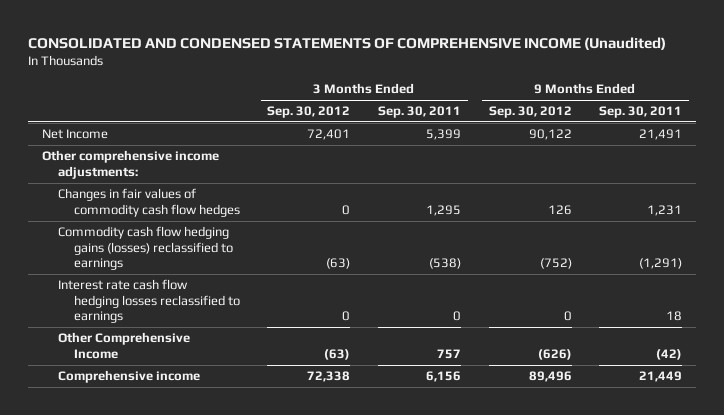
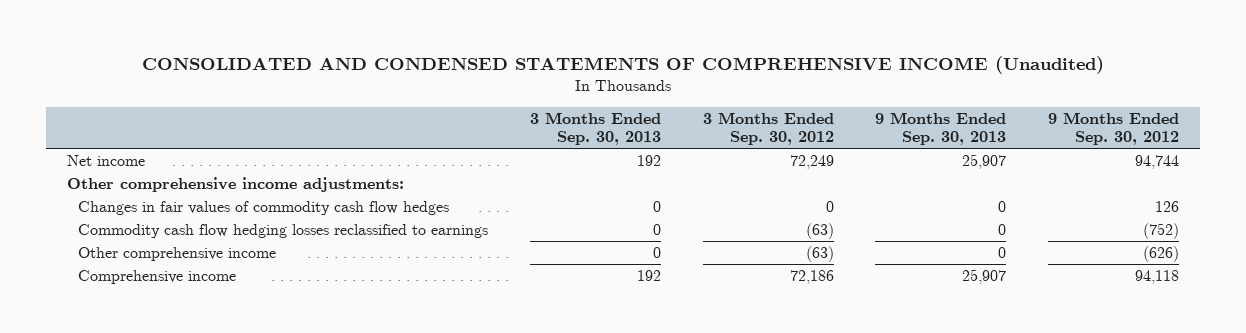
- | 3 Months Ended Sep. 30, 2012 | 3 Months Ended Sep. 30, 2011 | 9 Months Ended Sep. 30, 2012 | 9 Months Ended Sep. 30, 2011
+ | 3 Months Ended Sep. 30, 2013 | 3 Months Ended Sep. 30, 2012 | 9 Months Ended Sep. 30, 2013 | 9 Months Ended Sep. 30, 2012
- Net Income | 72,401 | 5,399 | 90,122 | 21,491
+ Net income | 192 | 72,249 | 25,907 | 94,744
- Commodity cash flow hedging gains (losses) reclassified to earnings | (63) | (538) | (752) | (1,291)
- Interest rate cash flow hedging losses reclassified to earnings | 0 | 0 | 0 | 18
- Other Comprehensive Income | (63) | 757 | (626) | (42)
- Comprehensive income | 72,338 | 6,156 | 89,496 | 21,449
+ Commodity cash flow hedging losses reclassified to earnings | 0 | (63) | 0 | (752)
+ Other comprehensive income | 0 | (63) | 0 | (626)
+ Comprehensive income | 192 | 72,186 | 25,907 | 94,118

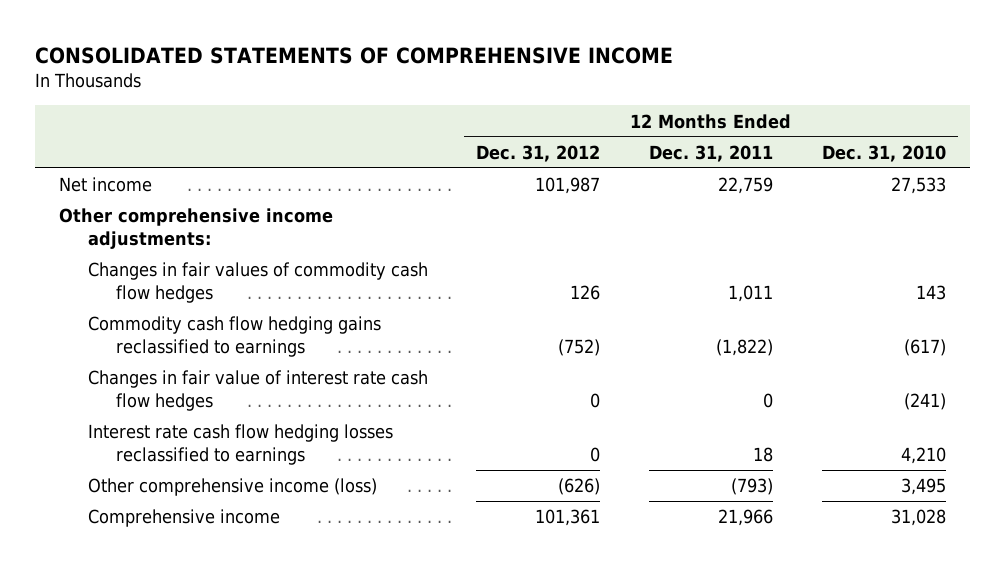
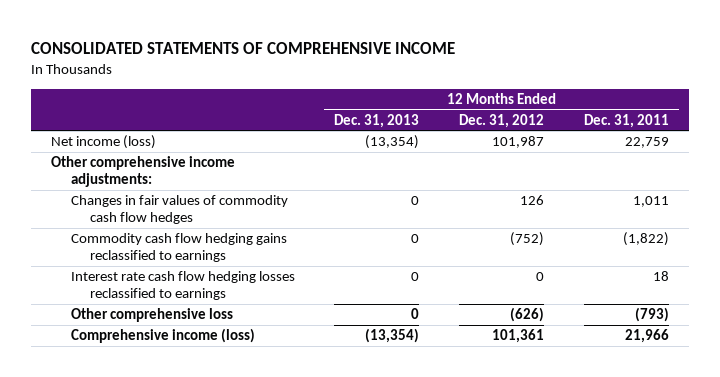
- | 12 Months Ended Dec. 31, 2012 | 12 Months Ended Dec. 31, 2011 | 12 Months Ended Dec. 31, 2010
+ | 12 Months Ended Dec. 31, 2013 | 12 Months Ended Dec. 31, 2012 | 12 Months Ended Dec. 31, 2011
- Net income | 101,987 | 22,759 | 27,533
+ Net income (loss) | (13,354) | 101,987 | 22,759
- Changes in fair value of interest rate cash flow hedges | 0 | 0 | (241)
- Other comprehensive income (loss) | (626) | (793) | 3,495
- Comprehensive income | 101,361 | 21,966 | 31,028
+ Other comprehensive loss | 0 | (626) | (793)
+ Comprehensive income (loss) | (13,354) | 101,361 | 21,966

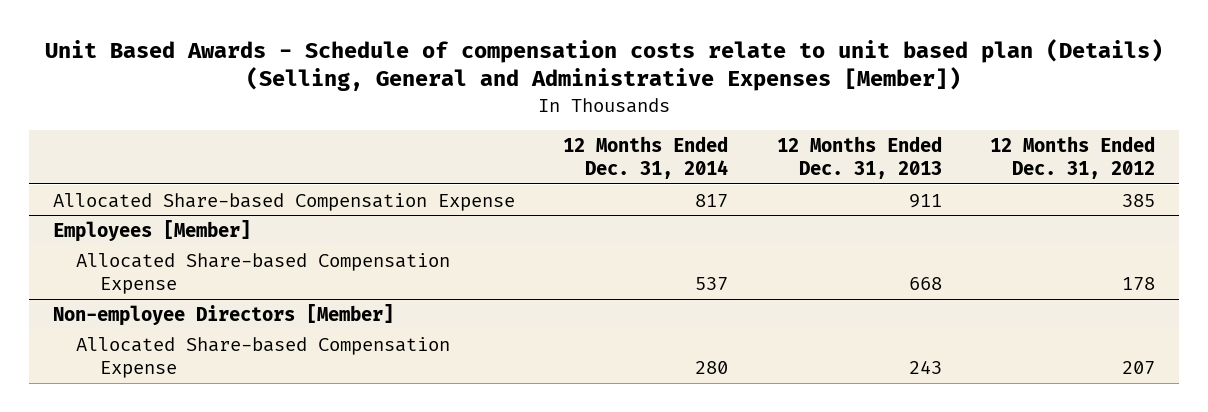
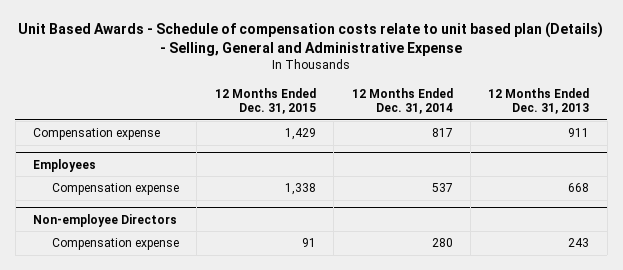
- Unit Based Awards - Schedule of compensation costs relate to unit based plan (Details) (Selling, General and Administrative Expenses [Member])
+ Unit Based Awards - Schedule of compensation costs relate to unit based plan (Details) - Selling, General and Administrative Expense
- | 12 Months Ended Dec. 31, 2014 | 12 Months Ended Dec. 31, 2013 | 12 Months Ended Dec. 31, 2012
+ | 12 Months Ended Dec. 31, 2015 | 12 Months Ended Dec. 31, 2014 | 12 Months Ended Dec. 31, 2013
- Allocated Share-based Compensation Expense | 817 | 911 | 385
- Employees [Member]
- Allocated Share-based Compensation Expense | 537 | 668 | 178
- Non-employee Directors [Member]
- Allocated Share-based Compensation Expense | 280 | 243 | 207
+ Compensation expense | 1,429 | 817 | 911
+ Employees
+ Compensation expense | 1,338 | 537 | 668
+ Non-employee Directors
+ Compensation expense | 91 | 280 | 243

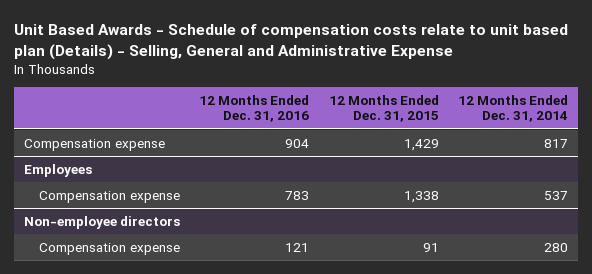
- | 12 Months Ended Dec. 31, 2015 | 12 Months Ended Dec. 31, 2014 | 12 Months Ended Dec. 31, 2013
+ | 12 Months Ended Dec. 31, 2016 | 12 Months Ended Dec. 31, 2015 | 12 Months Ended Dec. 31, 2014
- Non-employee Directors
+ Non-employee directors

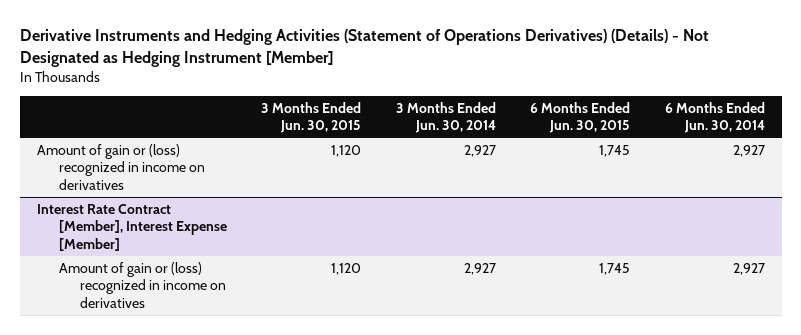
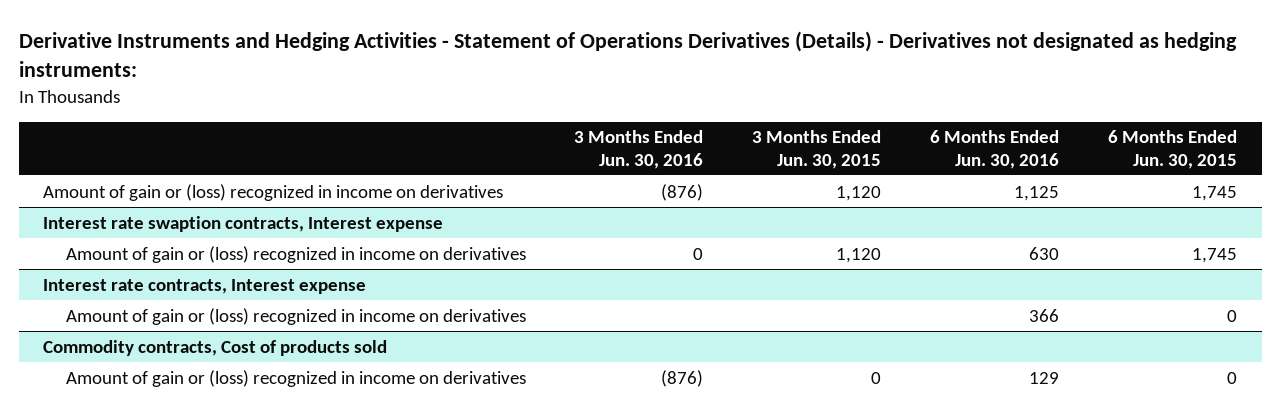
- Derivative Instruments and Hedging Activities (Statement of Operations Derivatives) (Details) - Not Designated as Hedging Instrument [Member]
+ Derivative Instruments and Hedging Activities - Statement of Operations Derivatives (Details) - Derivatives not designated as hedging instruments:
- | 3 Months Ended Jun. 30, 2015 | 3 Months Ended Jun. 30, 2014 | 6 Months Ended Jun. 30, 2015 | 6 Months Ended Jun. 30, 2014
+ | 3 Months Ended Jun. 30, 2016 | 3 Months Ended Jun. 30, 2015 | 6 Months Ended Jun. 30, 2016 | 6 Months Ended Jun. 30, 2015
- Interest Rate Contract [Member], Interest Expense [Member]
+ Interest rate swaption contracts, Interest expense
+ Interest rate contracts, Interest expense
+ Amount of gain or (loss) recognized in income on derivatives | | | 366 | 0
+ Commodity contracts, Cost of products sold
+ Amount of gain or (loss) recognized in income on derivatives | (876) | 0 | 129 | 0

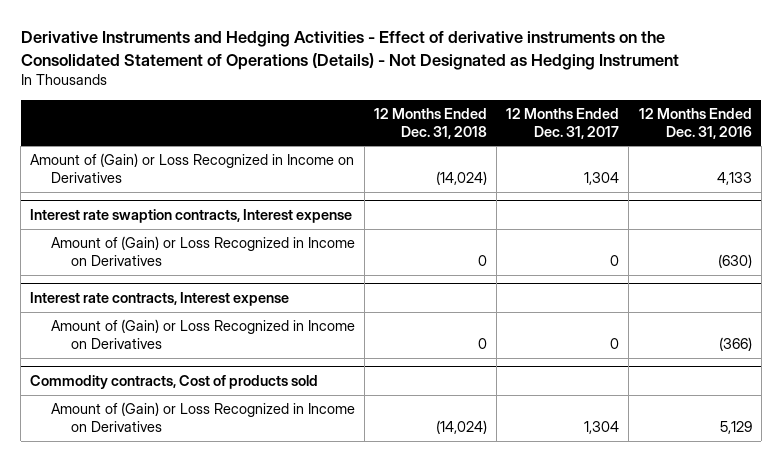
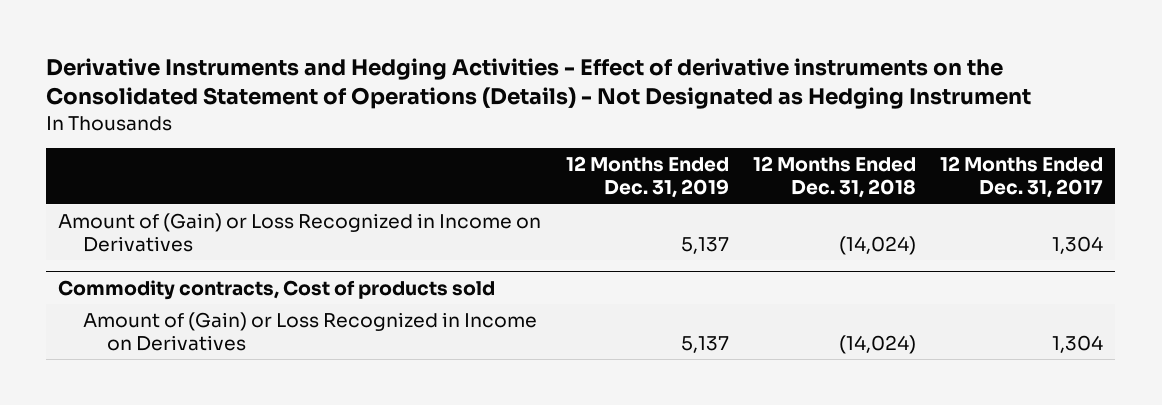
- | 12 Months Ended Dec. 31, 2018 | 12 Months Ended Dec. 31, 2017 | 12 Months Ended Dec. 31, 2016
+ | 12 Months Ended Dec. 31, 2019 | 12 Months Ended Dec. 31, 2018 | 12 Months Ended Dec. 31, 2017
- Interest rate swaption contracts, Interest expense
- Amount of (Gain) or Loss Recognized in Income on Derivatives | 0 | 0 | (630)
- Interest rate contracts, Interest expense
- Amount of (Gain) or Loss Recognized in Income on Derivatives | 0 | 0 | (366)

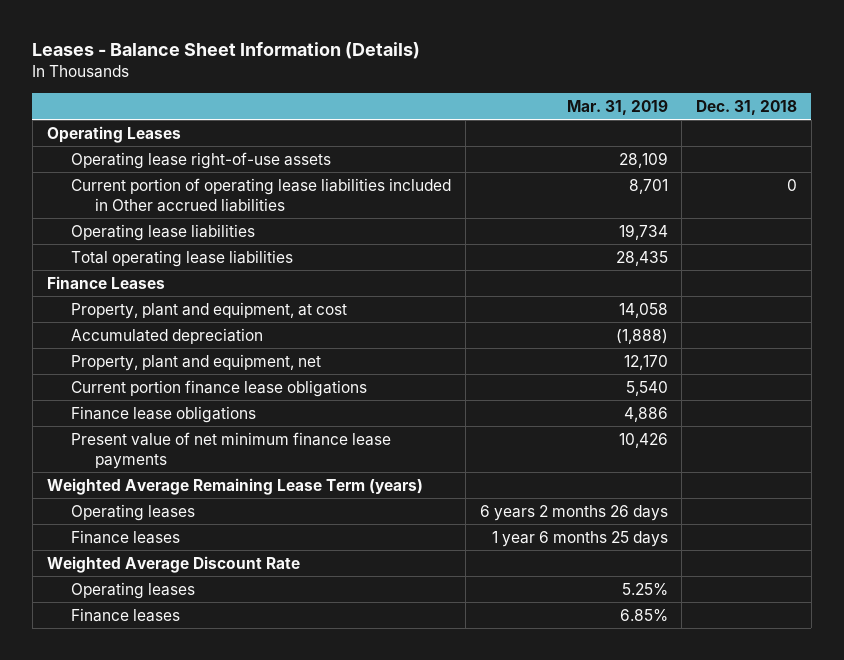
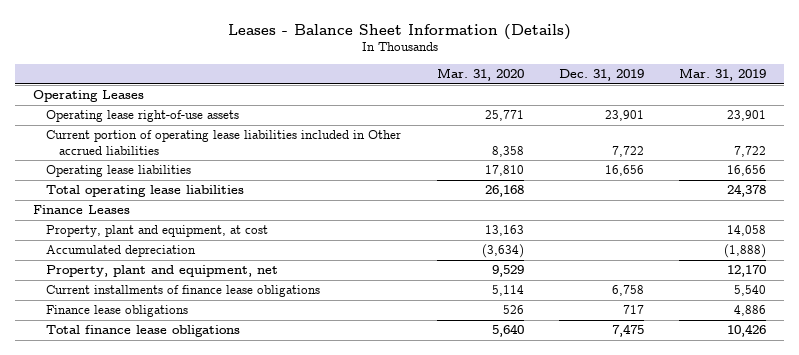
- | Mar. 31, 2019 | Dec. 31, 2018
+ | Mar. 31, 2020 | Dec. 31, 2019 | Mar. 31, 2019
- Operating lease right-of-use assets | 28,109 |
- Current portion of operating lease liabilities included in Other accrued liabilities | 8,701 | 0
- Operating lease liabilities | 19,734 |
- Total operating lease liabilities | 28,435 |
+ Operating lease right-of-use assets | 25,771 | 23,901 | 23,901
+ Current portion of operating lease liabilities included in Other accrued liabilities | 8,358 | 7,722 | 7,722
+ Operating lease liabilities | 17,810 | 16,656 | 16,656
+ Total operating lease liabilities | 26,168 | | 24,378
- Current portion finance lease obligations | 5,540 |
+ Current installments of finance lease obligations | 5,114 | 6,758 | 5,540
- Present value of net minimum finance lease payments | 10,426 |
- Weighted Average Remaining Lease Term (years)
- Operating leases | 6 years 2 months 26 days |
- Finance leases | 1 year 6 months 25 days |
- Weighted Average Discount Rate
- Operating leases | 5.25% |
- Finance leases | 6.85% |
+ Total finance lease obligations | 5,640 | 7,475 | 10,426

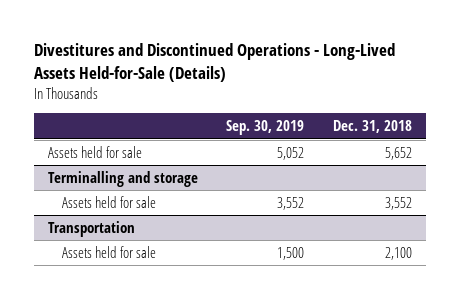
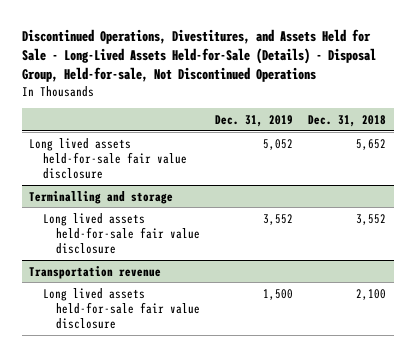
- Divestitures and Discontinued Operations - Long-Lived Assets Held-for-Sale (Details)
+ Discontinued Operations, Divestitures, and Assets Held for Sale - Long-Lived Assets Held-for-Sale (Details) - Disposal Group, Held-for-sale, Not Discontinued Operations
- | Sep. 30, 2019 | Dec. 31, 2018
+ | Dec. 31, 2019 | Dec. 31, 2018
- Assets held for sale | 5,052 | 5,652
+ Long lived assets held-for-sale fair value disclosure | 5,052 | 5,652
@ Terminalling and storage
- Assets held for sale | 3,552 | 3,552
- Transportation
- Assets held for sale | 1,500 | 2,100
@ Terminalling and storage
+ Long lived assets held-for-sale fair value disclosure | 3,552 | 3,552
+ Transportation revenue
+ Long lived assets held-for-sale fair value disclosure | 1,500 | 2,100

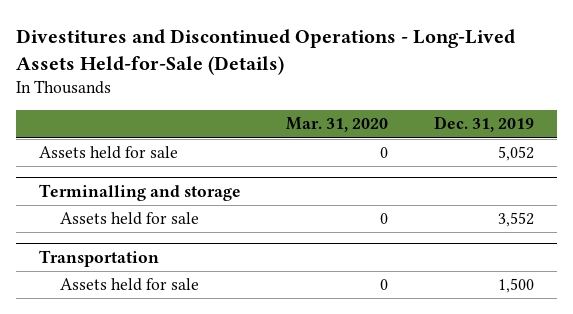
- Discontinued Operations, Divestitures, and Assets Held for Sale - Long-Lived Assets Held-for-Sale (Details) - Disposal Group, Held-for-sale, Not Discontinued Operations
+ Divestitures and Discontinued Operations - Long-Lived Assets Held-for-Sale (Details)
- | Dec. 31, 2019 | Dec. 31, 2018
+ | Mar. 31, 2020 | Dec. 31, 2019
- Long lived assets held-for-sale fair value disclosure | 5,052 | 5,652
+ Assets held for sale | 0 | 5,052
@ Terminalling and storage
- Long lived assets held-for-sale fair value disclosure | 3,552 | 3,552
- Transportation revenue
- Long lived assets held-for-sale fair value disclosure | 1,500 | 2,100
@ Terminalling and storage
+ Assets held for sale | 0 | 3,552
+ Transportation
+ Assets held for sale | 0 | 1,500

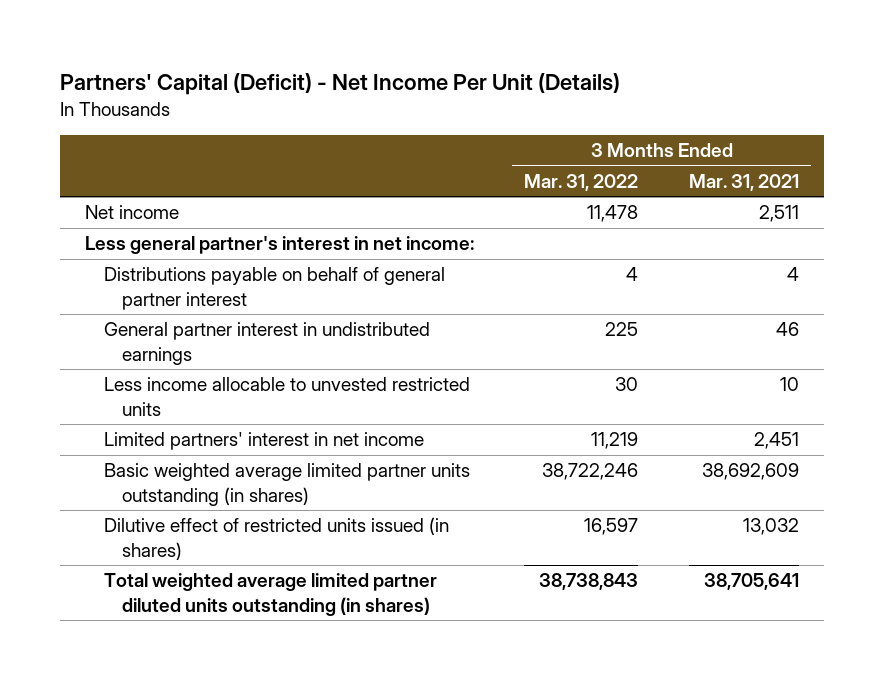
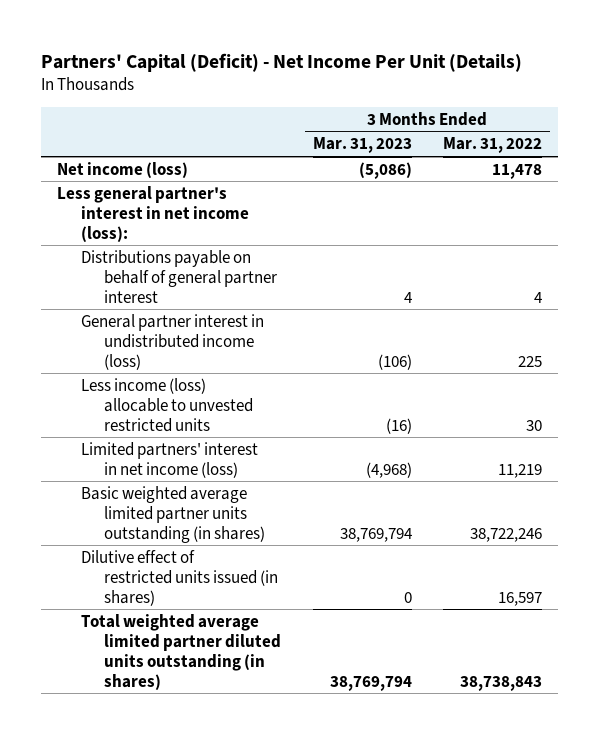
- | 3 Months Ended Mar. 31, 2022 | 3 Months Ended Mar. 31, 2021
+ | 3 Months Ended Mar. 31, 2023 | 3 Months Ended Mar. 31, 2022
- Net income | 11,478 | 2,511
- Less general partner's interest in net income:
+ Net income (loss) | (5,086) | 11,478
+ Less general partner's interest in net income (loss):
- General partner interest in undistributed earnings | 225 | 46
- Less income allocable to unvested restricted units | 30 | 10
- Limited partners' interest in net income | 11,219 | 2,451
+ General partner interest in undistributed income (loss) | (106) | 225
+ Less income (loss) allocable to unvested restricted units | (16) | 30
+ Limited partners' interest in net income (loss) | (4,968) | 11,219

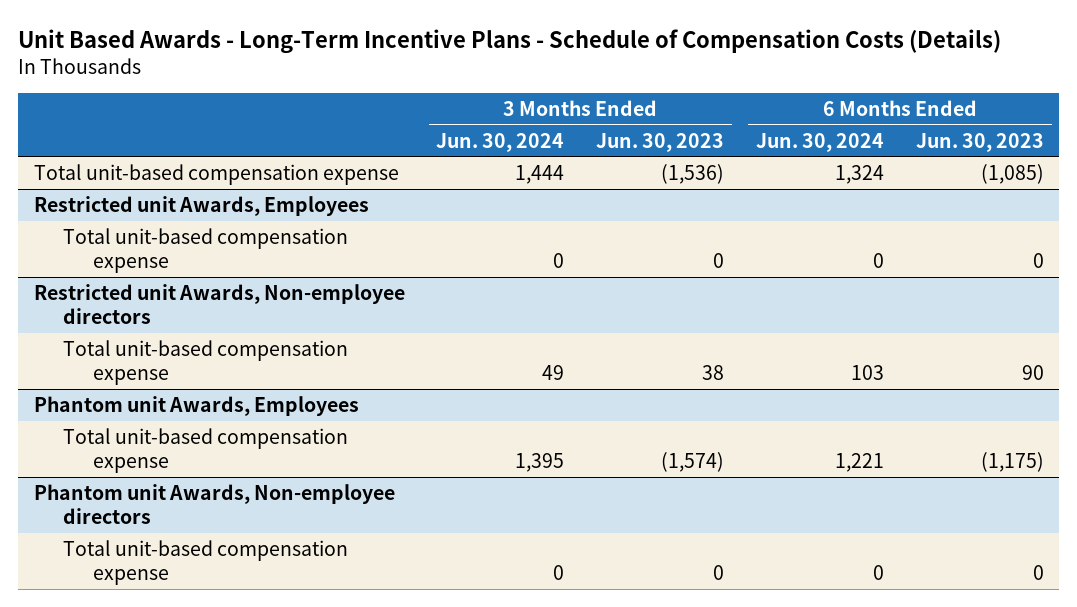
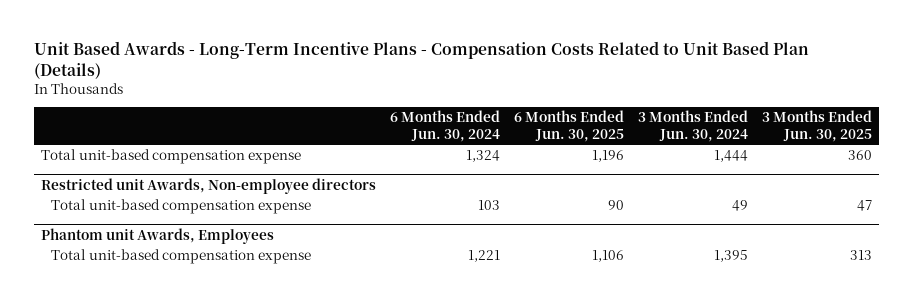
- Unit Based Awards - Long-Term Incentive Plans - Schedule of Compensation Costs (Details)
+ Unit Based Awards - Long-Term Incentive Plans - Compensation Costs Related to Unit Based Plan (Details)
- | 3 Months Ended Jun. 30, 2024 | 3 Months Ended Jun. 30, 2023 | 6 Months Ended Jun. 30, 2024 | 6 Months Ended Jun. 30, 2023
+ | 6 Months Ended Jun. 30, 2024 | 6 Months Ended Jun. 30, 2025 | 3 Months Ended Jun. 30, 2024 | 3 Months Ended Jun. 30, 2025
- Restricted unit Awards, Employees
- Total unit-based compensation expense | 0 | 0 | 0 | 0
- Phantom unit Awards, Non-employee directors
- Total unit-based compensation expense | 0 | 0 | 0 | 0

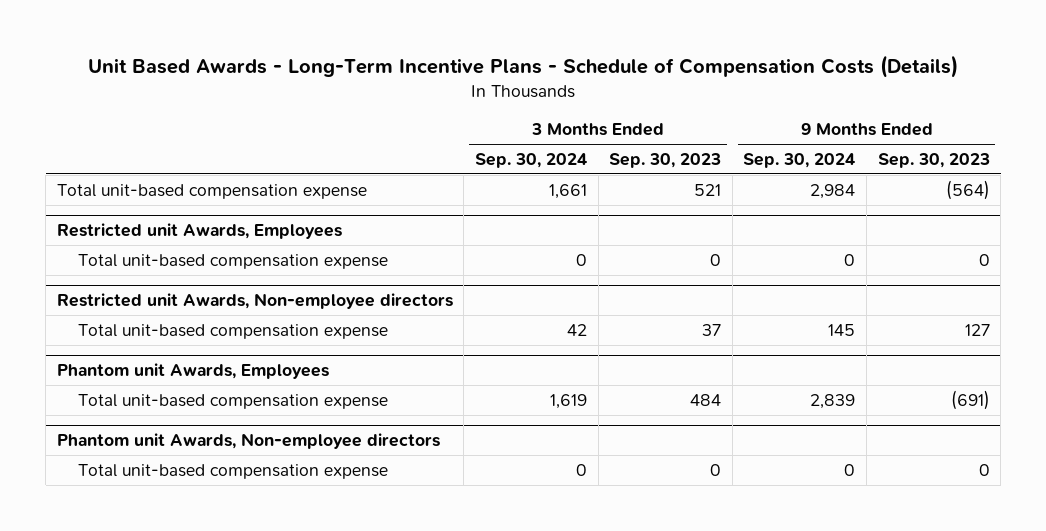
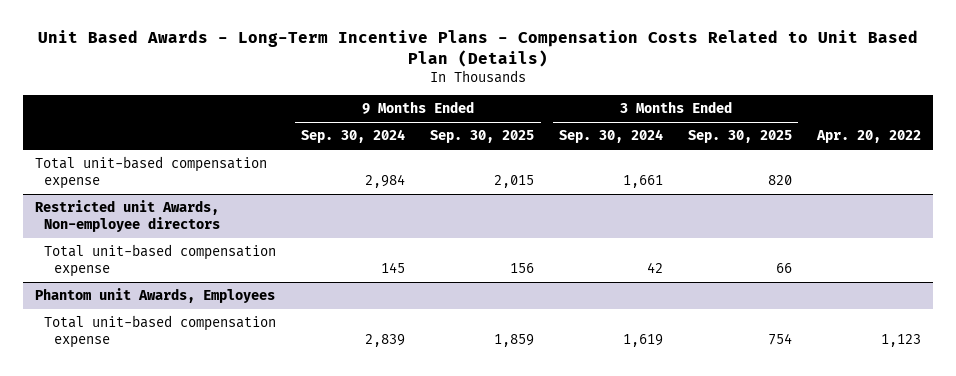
- Unit Based Awards - Long-Term Incentive Plans - Schedule of Compensation Costs (Details)
+ Unit Based Awards - Long-Term Incentive Plans - Compensation Costs Related to Unit Based Plan (Details)
- | 3 Months Ended Sep. 30, 2024 | 3 Months Ended Sep. 30, 2023 | 9 Months Ended Sep. 30, 2024 | 9 Months Ended Sep. 30, 2023
+ | 9 Months Ended Sep. 30, 2024 | 9 Months Ended Sep. 30, 2025 | 3 Months Ended Sep. 30, 2024 | 3 Months Ended Sep. 30, 2025 | Apr. 20, 2022
- Restricted unit Awards, Employees
- Total unit-based compensation expense | 0 | 0 | 0 | 0
- Phantom unit Awards, Non-employee directors
- Total unit-based compensation expense | 0 | 0 | 0 | 0

